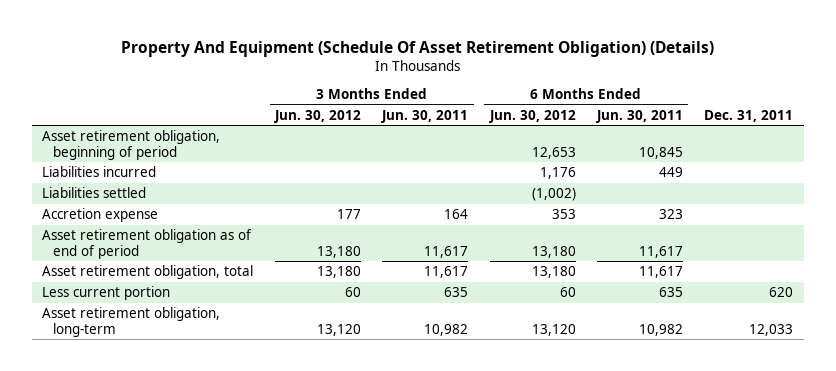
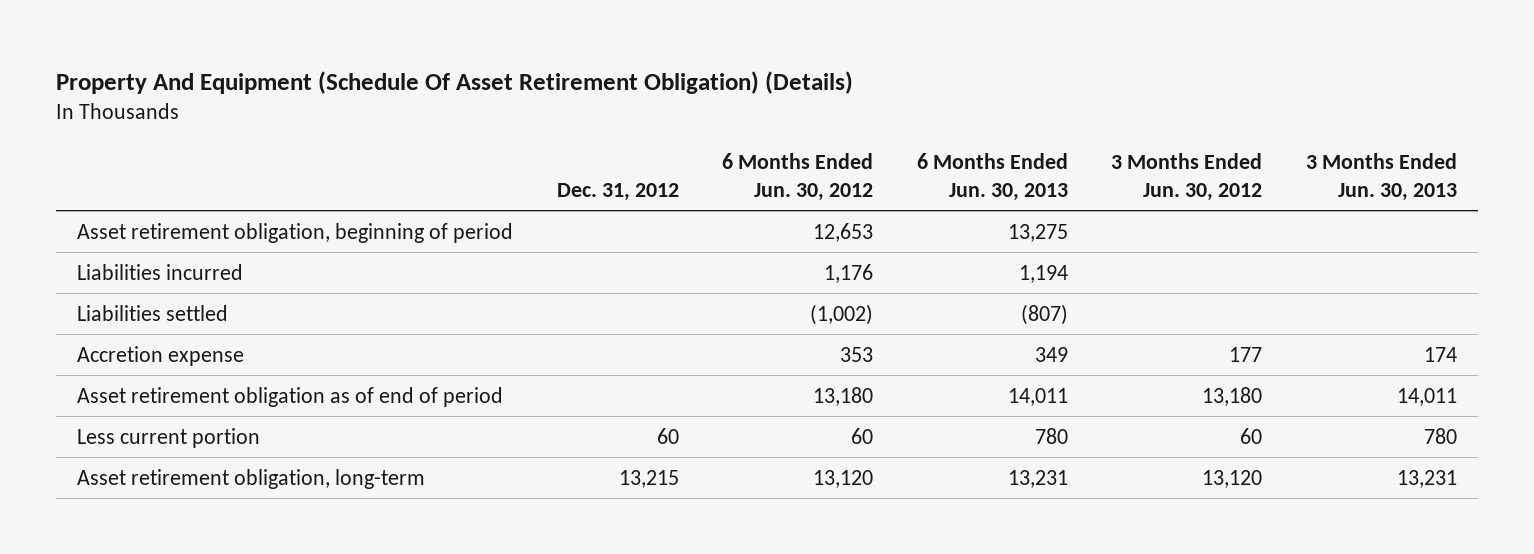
- | 3 Months Ended Jun. 30, 2012 | 3 Months Ended Jun. 30, 2011 | 6 Months Ended Jun. 30, 2012 | 6 Months Ended Jun. 30, 2011 | Dec. 31, 2011
+ | Dec. 31, 2012 | 6 Months Ended Jun. 30, 2012 | 6 Months Ended Jun. 30, 2013 | 3 Months Ended Jun. 30, 2012 | 3 Months Ended Jun. 30, 2013
- Asset retirement obligation, total | 13,180 | 11,617 | 13,180 | 11,617 |

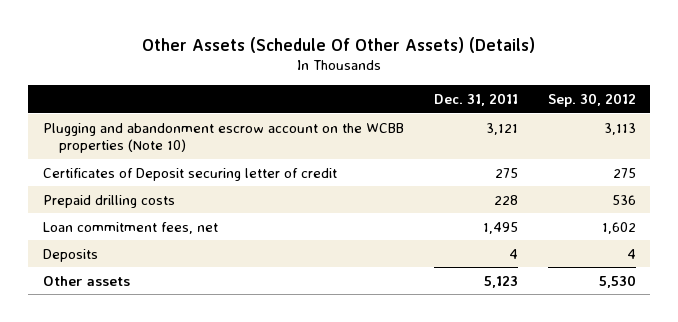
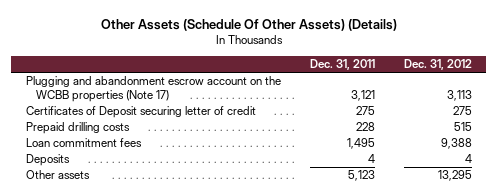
- | Dec. 31, 2011 | Sep. 30, 2012
+ | Dec. 31, 2011 | Dec. 31, 2012
- Plugging and abandonment escrow account on the WCBB properties (Note 10) | 3,121 | 3,113
+ Plugging and abandonment escrow account on the WCBB properties (Note 17) | 3,121 | 3,113
- Loan commitment fees, net | 1,495 | 1,602
+ Loan commitment fees | 1,495 | 9,388

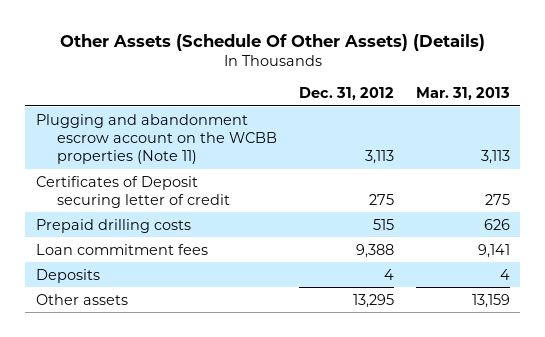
- | Dec. 31, 2011 | Dec. 31, 2012
+ | Dec. 31, 2012 | Mar. 31, 2013
- Plugging and abandonment escrow account on the WCBB properties (Note 17) | 3,121 | 3,113
+ Plugging and abandonment escrow account on the WCBB properties (Note 11) | 3,113 | 3,113

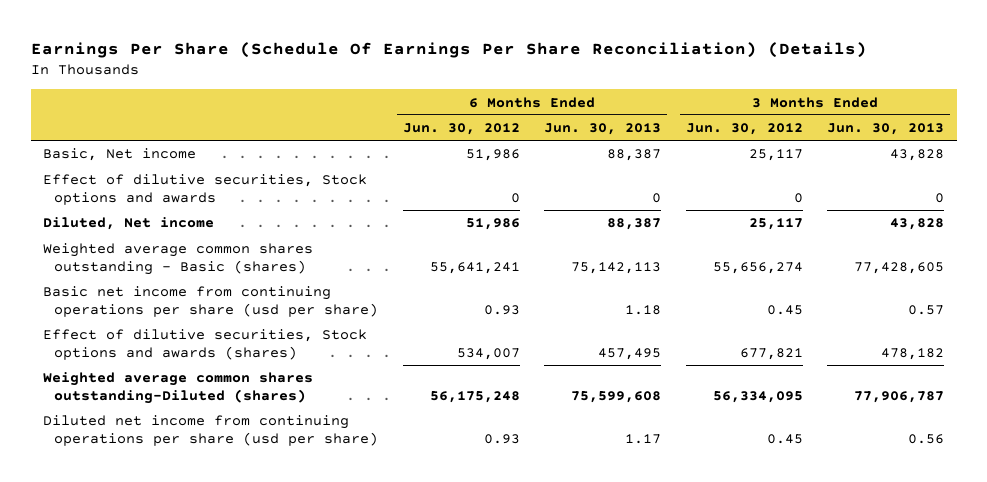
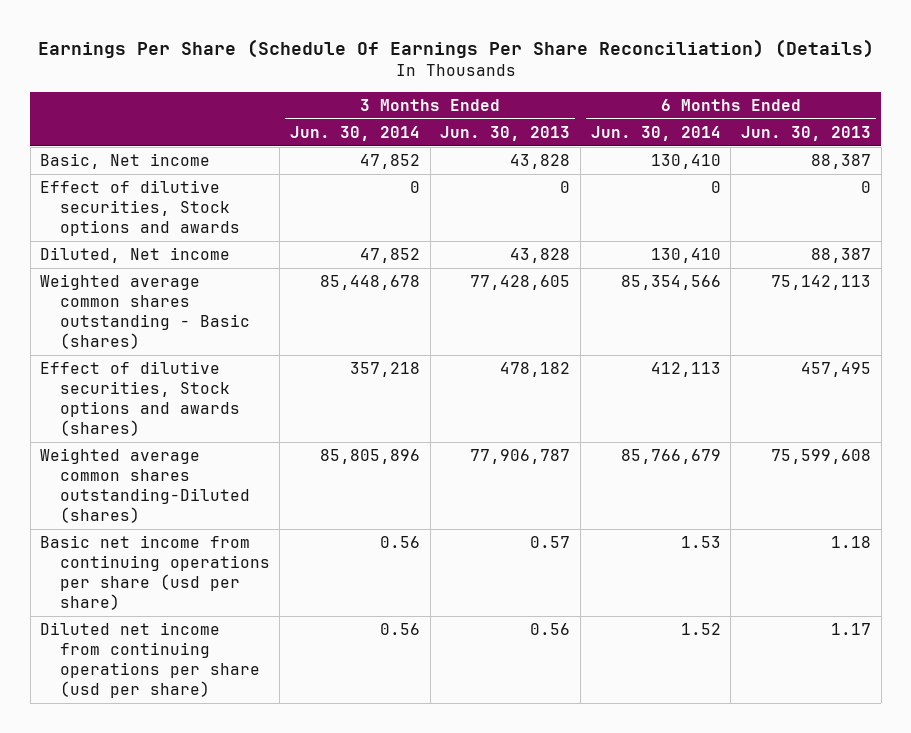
- | 6 Months Ended Jun. 30, 2012 | 6 Months Ended Jun. 30, 2013 | 3 Months Ended Jun. 30, 2012 | 3 Months Ended Jun. 30, 2013
+ | 3 Months Ended Jun. 30, 2014 | 3 Months Ended Jun. 30, 2013 | 6 Months Ended Jun. 30, 2014 | 6 Months Ended Jun. 30, 2013
moved down: Basic net income from continuing operations per share (usd per share) | 0.56 | 0.57 | 1.53 | 1.18

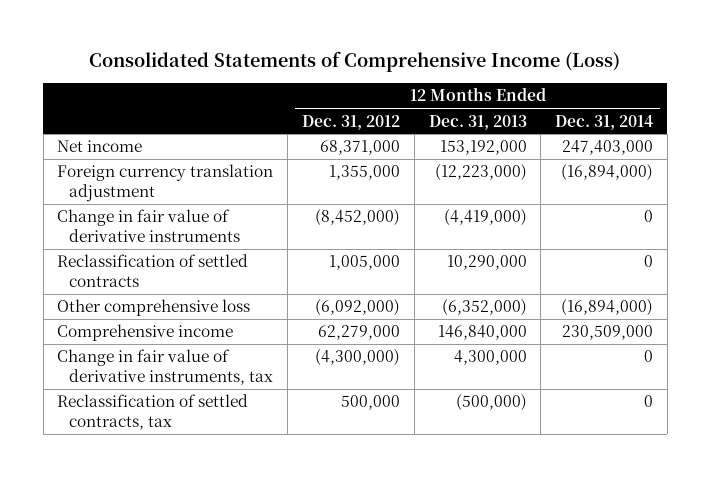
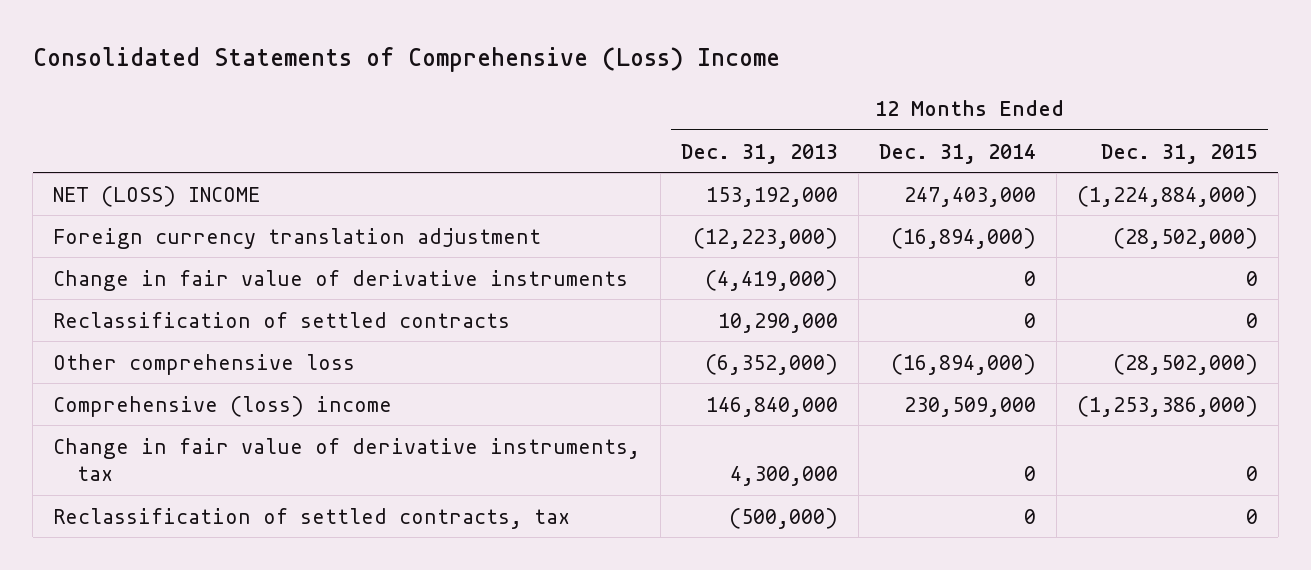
- Consolidated Statements of Comprehensive Income (Loss)
+ Consolidated Statements of Comprehensive (Loss) Income
- | 12 Months Ended Dec. 31, 2012 | 12 Months Ended Dec. 31, 2013 | 12 Months Ended Dec. 31, 2014
+ | 12 Months Ended Dec. 31, 2013 | 12 Months Ended Dec. 31, 2014 | 12 Months Ended Dec. 31, 2015
- Net income | 68,371,000 | 153,192,000 | 247,403,000
+ NET (LOSS) INCOME | 153,192,000 | 247,403,000 | (1,224,884,000)
- Comprehensive income | 62,279,000 | 146,840,000 | 230,509,000
+ Comprehensive (loss) income | 146,840,000 | 230,509,000 | (1,253,386,000)

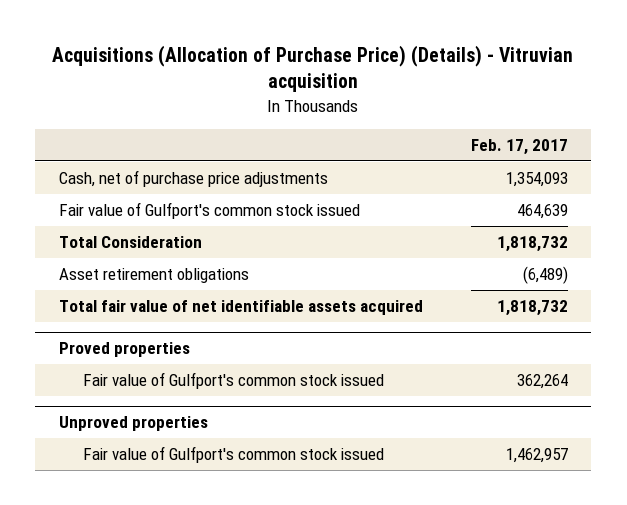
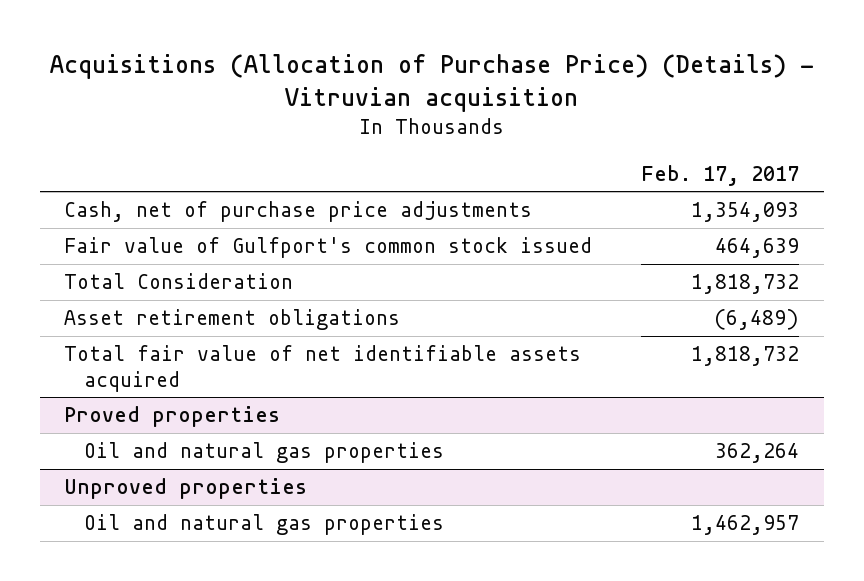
@ Proved properties
- Fair value of Gulfport's common stock issued | 362,264
+ Oil and natural gas properties | 362,264
@ Unproved properties
- Fair value of Gulfport's common stock issued | 1,462,957
+ Oil and natural gas properties | 1,462,957

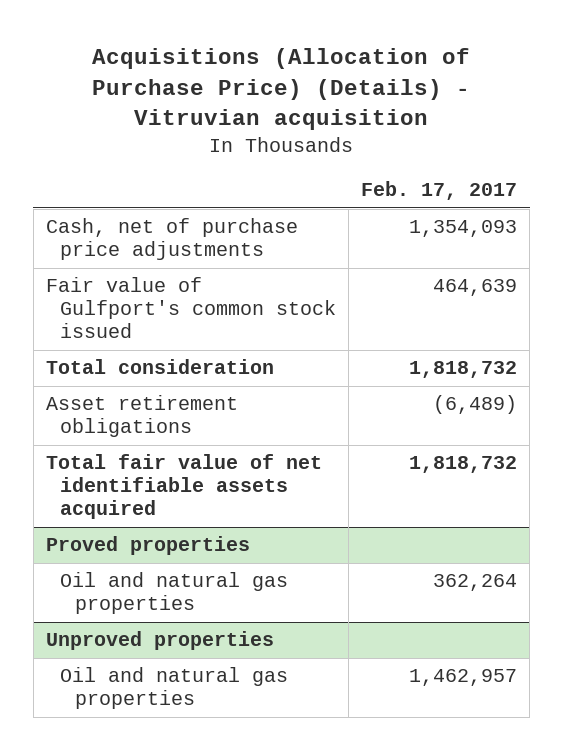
- Total Consideration | 1,818,732
+ Total consideration | 1,818,732

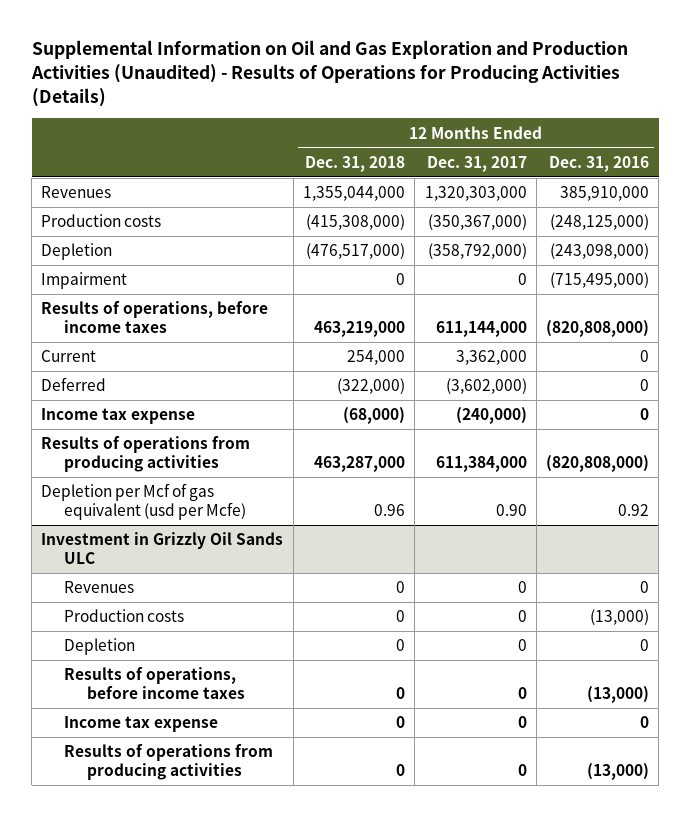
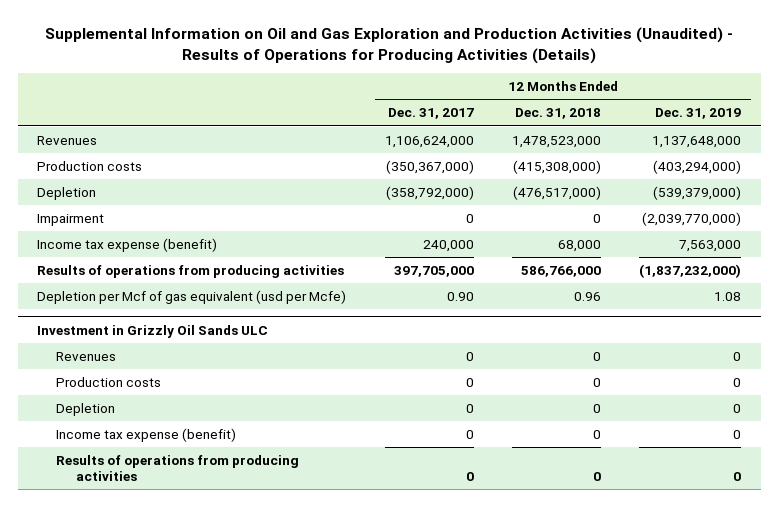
- | 12 Months Ended Dec. 31, 2018 | 12 Months Ended Dec. 31, 2017 | 12 Months Ended Dec. 31, 2016
+ | 12 Months Ended Dec. 31, 2017 | 12 Months Ended Dec. 31, 2018 | 12 Months Ended Dec. 31, 2019
- Revenues | 1,355,044,000 | 1,320,303,000 | 385,910,000
+ Revenues | 1,106,624,000 | 1,478,523,000 | 1,137,648,000
- Results of operations, before income taxes | 463,219,000 | 611,144,000 | (820,808,000)
- Current | 254,000 | 3,362,000 | 0
- Deferred | (322,000) | (3,602,000) | 0
- Income tax expense | (68,000) | (240,000) | 0
- Results of operations from producing activities | 463,287,000 | 611,384,000 | (820,808,000)
+ Income tax expense (benefit) | 240,000 | 68,000 | 7,563,000
+ Results of operations from producing activities | 397,705,000 | 586,766,000 | (1,837,232,000)
@ Investment in Grizzly Oil Sands ULC
- Results of operations, before income taxes | 0 | 0 | (13,000)
- Income tax expense | 0 | 0 | 0
+ Income tax expense (benefit) | 0 | 0 | 0

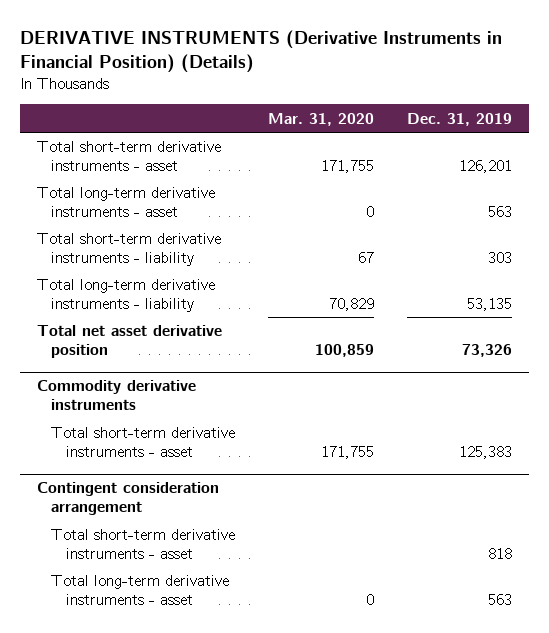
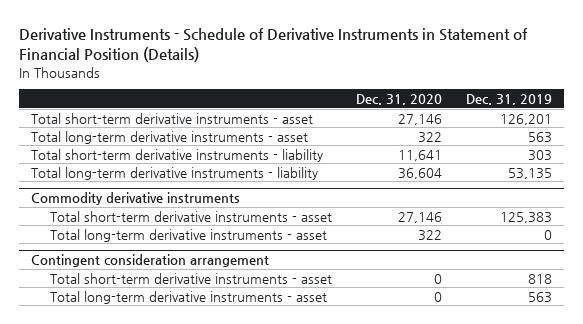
- DERIVATIVE INSTRUMENTS (Derivative Instruments in Financial Position) (Details)
+ Derivative Instruments - Schedule of Derivative Instruments in Statement of Financial Position (Details)
- | Mar. 31, 2020 | Dec. 31, 2019
+ | Dec. 31, 2020 | Dec. 31, 2019
- Total net asset derivative position | 100,859 | 73,326
@ Commodity derivative instruments
+ Total long-term derivative instruments - asset | 322 | 0

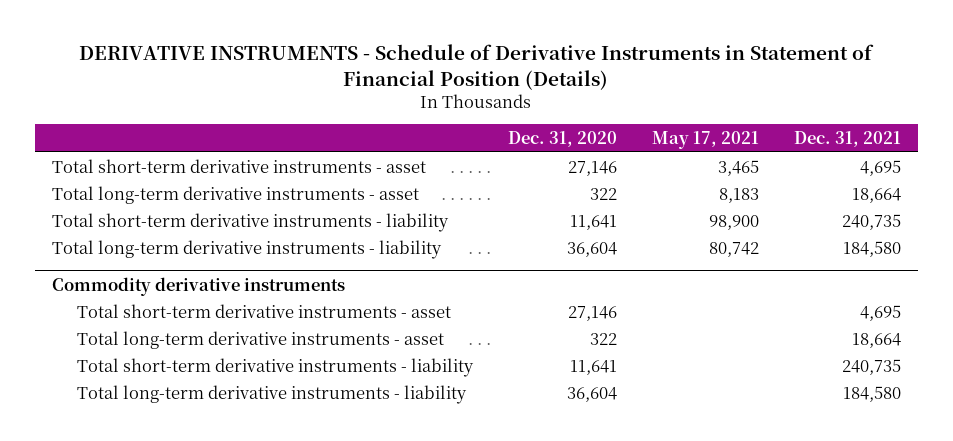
- Derivative Instruments - Schedule of Derivative Instruments in Statement of Financial Position (Details)
+ DERIVATIVE INSTRUMENTS - Schedule of Derivative Instruments in Statement of Financial Position (Details)
- | Dec. 31, 2020 | Dec. 31, 2019
+ | Dec. 31, 2020 | May 17, 2021 | Dec. 31, 2021
- Contingent consideration arrangement
- Total short-term derivative instruments - asset | 0 | 818
- Total long-term derivative instruments - asset | 0 | 563
@ Commodity derivative instruments
+ Total short-term derivative instruments - liability | 11,641 | | 240,735
+ Total long-term derivative instruments - liability | 36,604 | | 184,580

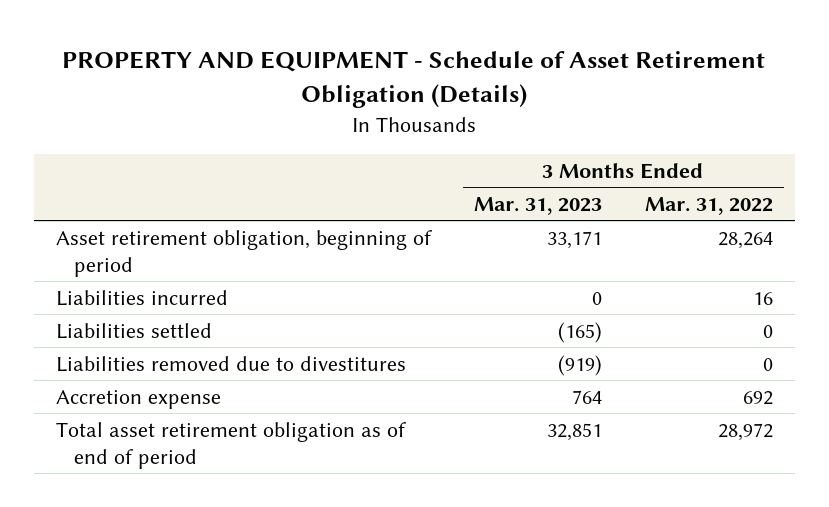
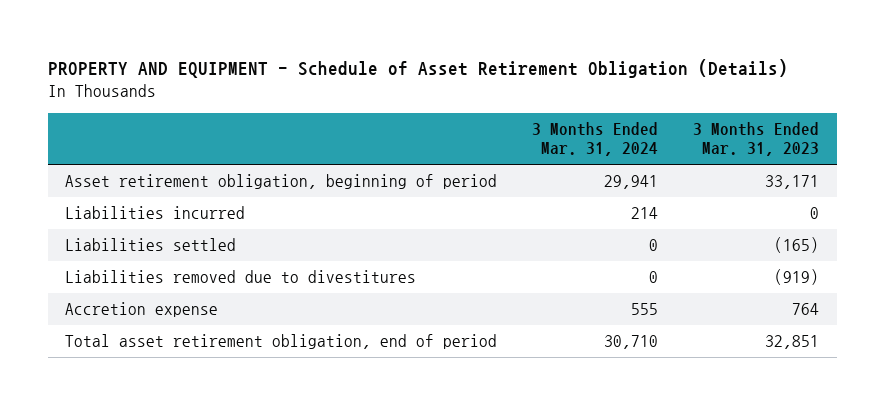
- | 3 Months Ended Mar. 31, 2023 | 3 Months Ended Mar. 31, 2022
+ | 3 Months Ended Mar. 31, 2024 | 3 Months Ended Mar. 31, 2023
- Total asset retirement obligation as of end of period | 32,851 | 28,972
+ Total asset retirement obligation, end of period | 30,710 | 32,851

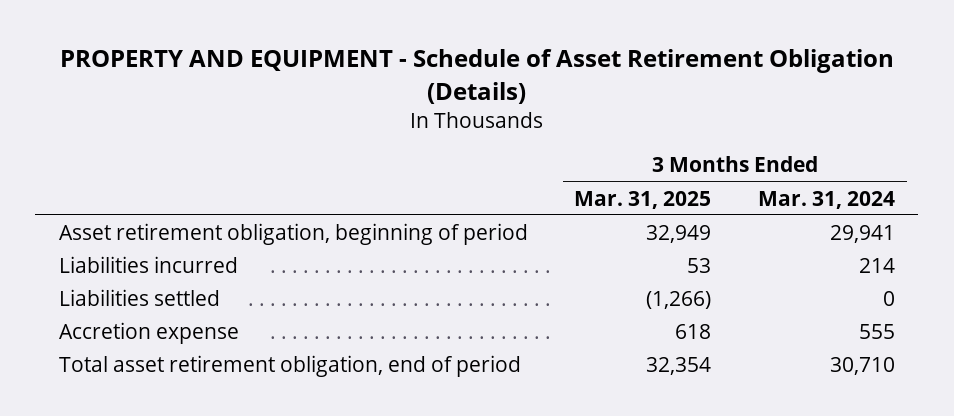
- | 3 Months Ended Mar. 31, 2024 | 3 Months Ended Mar. 31, 2023
+ | 3 Months Ended Mar. 31, 2025 | 3 Months Ended Mar. 31, 2024
- Liabilities removed due to divestitures | 0 | (919)

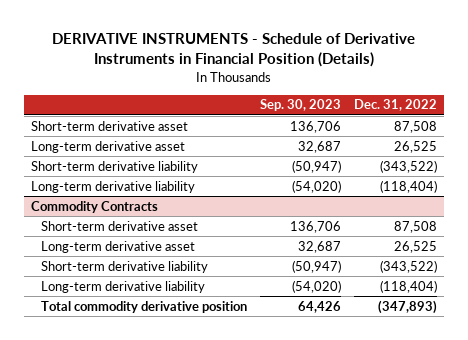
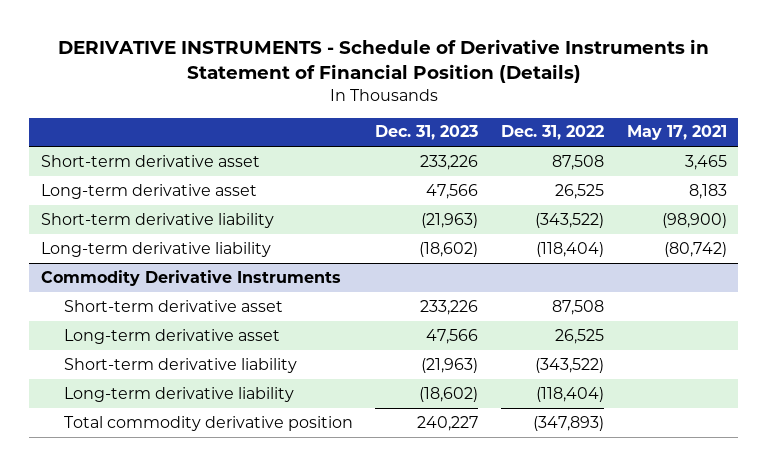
- DERIVATIVE INSTRUMENTS - Schedule of Derivative Instruments in Financial Position (Details)
+ DERIVATIVE INSTRUMENTS - Schedule of Derivative Instruments in Statement of Financial Position (Details)
- | Sep. 30, 2023 | Dec. 31, 2022
+ | Dec. 31, 2023 | Dec. 31, 2022 | May 17, 2021
- Commodity Contracts
+ Commodity Derivative Instruments

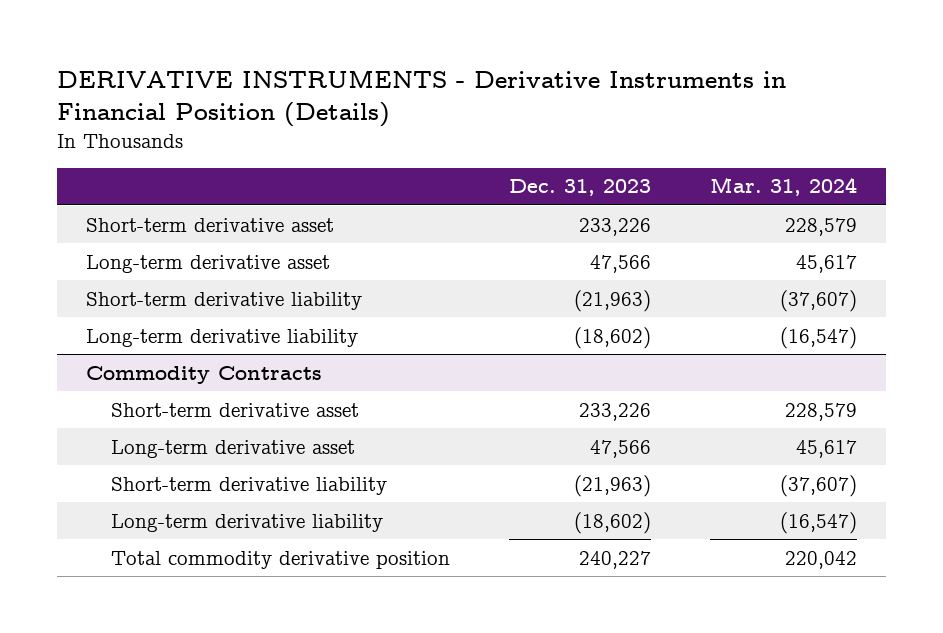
- DERIVATIVE INSTRUMENTS - Schedule of Derivative Instruments in Statement of Financial Position (Details)
+ DERIVATIVE INSTRUMENTS - Derivative Instruments in Financial Position (Details)
- | Dec. 31, 2023 | Dec. 31, 2022 | May 17, 2021
+ | Dec. 31, 2023 | Mar. 31, 2024
- Commodity Derivative Instruments
+ Commodity Contracts

